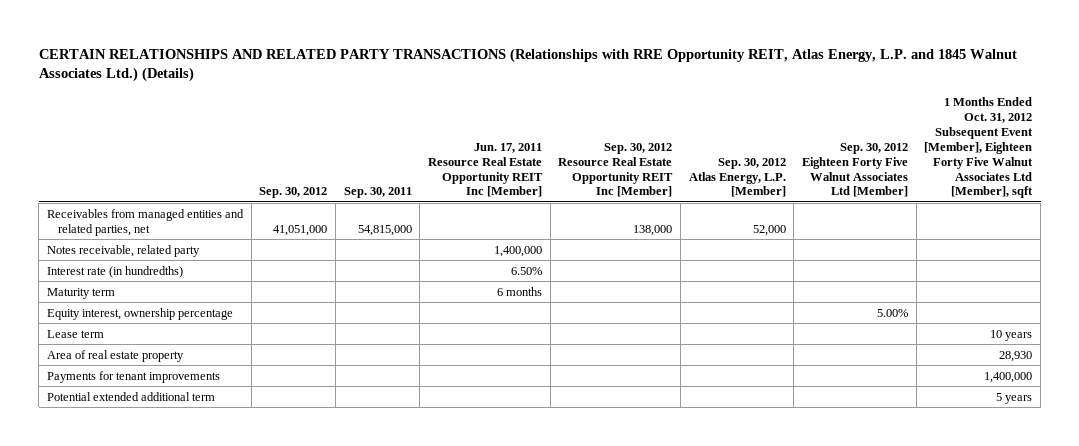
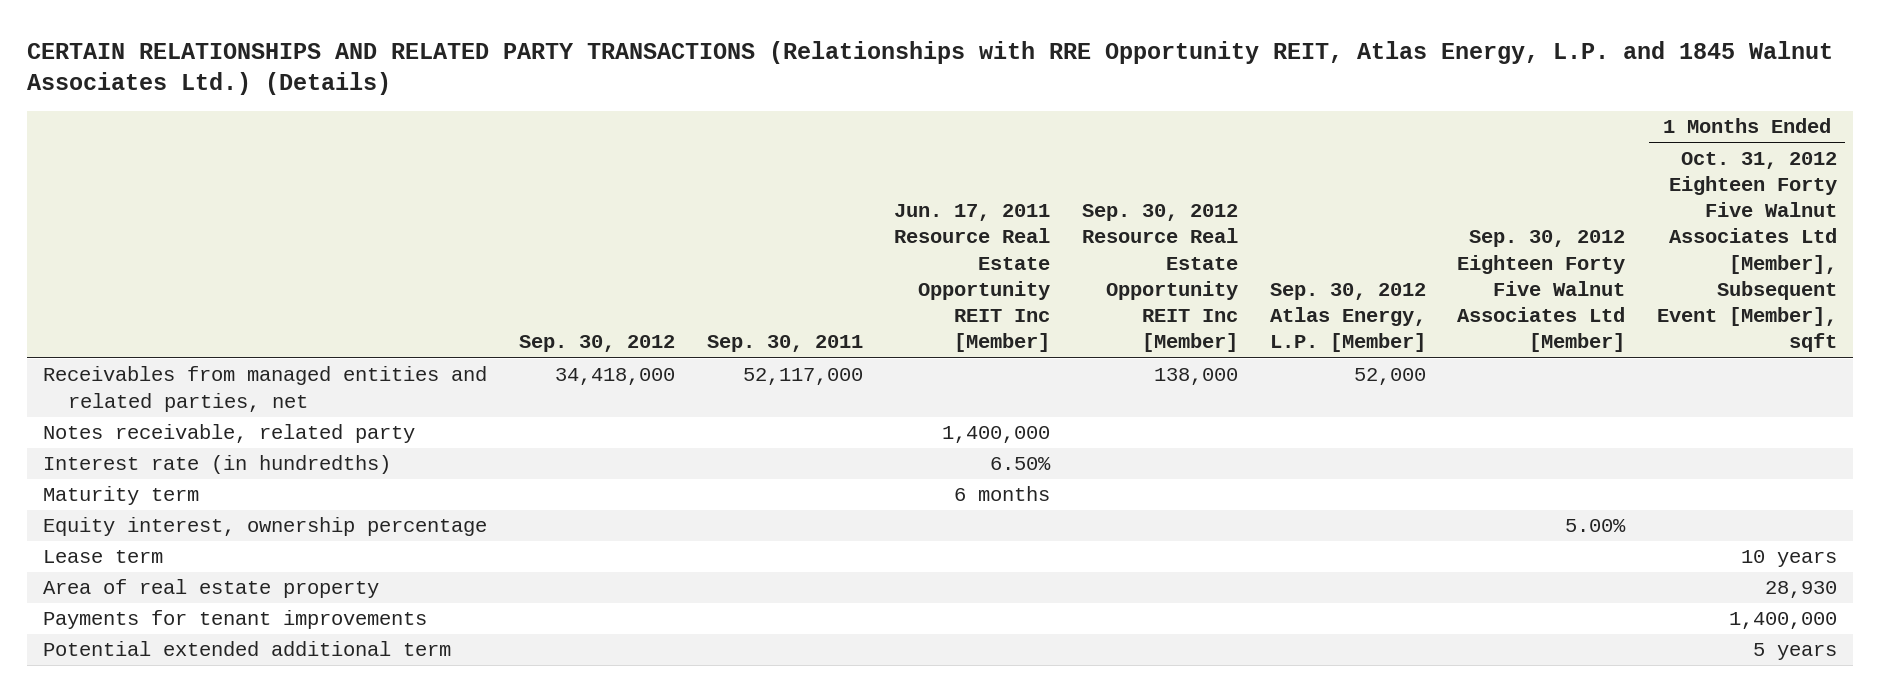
- | Sep. 30, 2012 | Sep. 30, 2011 | Jun. 17, 2011 Resource Real Estate Opportunity REIT Inc [Member] | Sep. 30, 2012 Resource Real Estate Opportunity REIT Inc [Member] | Sep. 30, 2012 Atlas Energy, L.P. [Member] | Sep. 30, 2012 Eighteen Forty Five Walnut Associates Ltd [Member] | 1 Months Ended Oct. 31, 2012 Subsequent Event [Member], Eighteen Forty Five Walnut Associates Ltd [Member], sqft
+ | Sep. 30, 2012 | Sep. 30, 2011 | Jun. 17, 2011 Resource Real Estate Opportunity REIT Inc [Member] | Sep. 30, 2012 Resource Real Estate Opportunity REIT Inc [Member] | Sep. 30, 2012 Atlas Energy, L.P. [Member] | Sep. 30, 2012 Eighteen Forty Five Walnut Associates Ltd [Member] | 1 Months Ended Oct. 31, 2012 Eighteen Forty Five Walnut Associates Ltd [Member], Subsequent Event [Member], sqft
- Receivables from managed entities and related parties, net | 41,051,000 | 54,815,000 | | 138,000 | 52,000 | |
+ Receivables from managed entities and related parties, net | 34,418,000 | 52,117,000 | | 138,000 | 52,000 | |

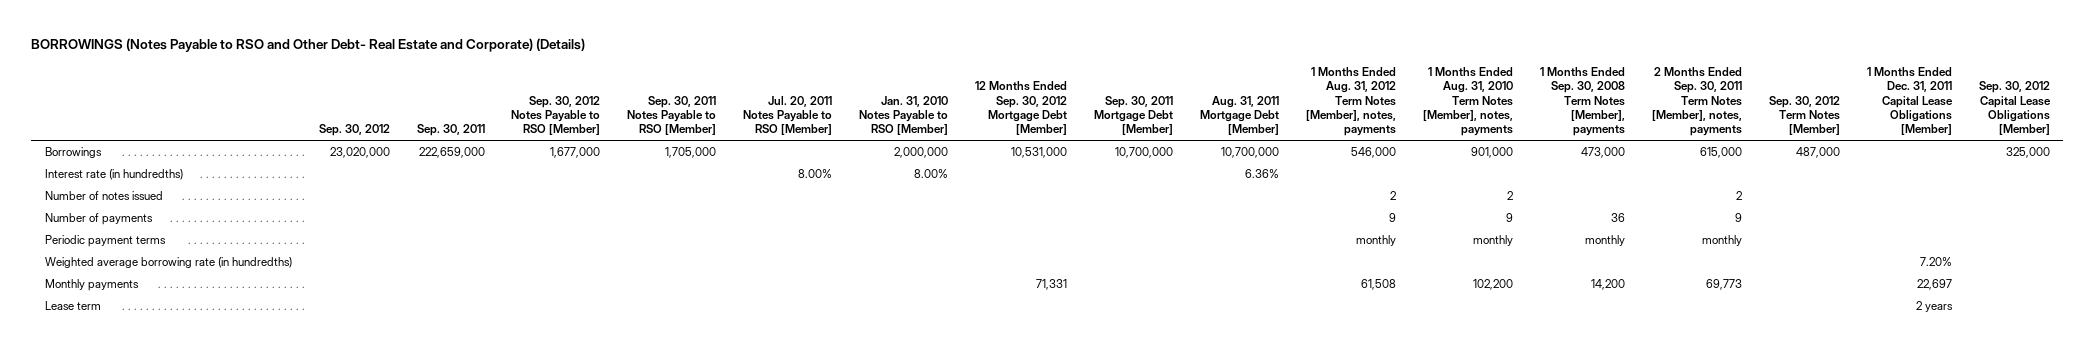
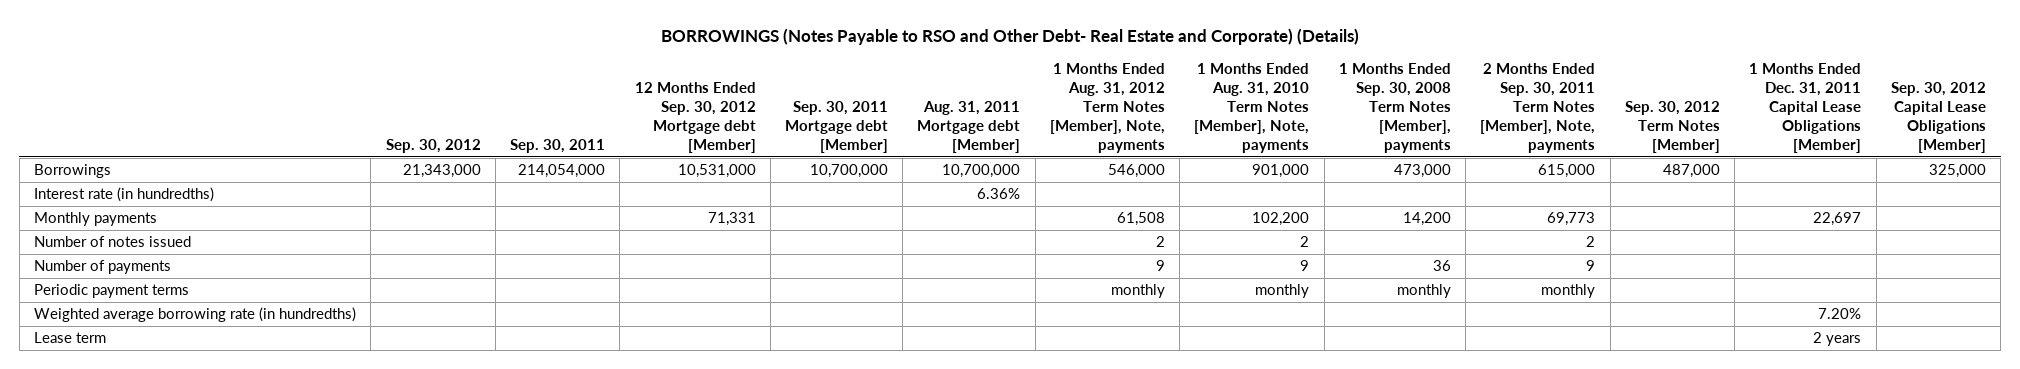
- | Sep. 30, 2012 | Sep. 30, 2011 | Sep. 30, 2012 Notes Payable to RSO [Member] | Sep. 30, 2011 Notes Payable to RSO [Member] | Jul. 20, 2011 Notes Payable to RSO [Member] | Jan. 31, 2010 Notes Payable to RSO [Member] | 12 Months Ended Sep. 30, 2012 Mortgage Debt [Member] | Sep. 30, 2011 Mortgage Debt [Member] | Aug. 31, 2011 Mortgage Debt [Member] | 1 Months Ended Aug. 31, 2012 Term Notes [Member], notes, payments | 1 Months Ended Aug. 31, 2010 Term Notes [Member], notes, payments | 1 Months Ended Sep. 30, 2008 Term Notes [Member], payments | 2 Months Ended Sep. 30, 2011 Term Notes [Member], notes, payments | Sep. 30, 2012 Term Notes [Member] | 1 Months Ended Dec. 31, 2011 Capital Lease Obligations [Member] | Sep. 30, 2012 Capital Lease Obligations [Member]
+ | Sep. 30, 2012 | Sep. 30, 2011 | 12 Months Ended Sep. 30, 2012 Mortgage debt [Member] | Sep. 30, 2011 Mortgage debt [Member] | Aug. 31, 2011 Mortgage debt [Member] | 1 Months Ended Aug. 31, 2012 Term Notes [Member], Note, payments | 1 Months Ended Aug. 31, 2010 Term Notes [Member], Note, payments | 1 Months Ended Sep. 30, 2008 Term Notes [Member], payments | 2 Months Ended Sep. 30, 2011 Term Notes [Member], Note, payments | Sep. 30, 2012 Term Notes [Member] | 1 Months Ended Dec. 31, 2011 Capital Lease Obligations [Member] | Sep. 30, 2012 Capital Lease Obligations [Member]
- Borrowings | 23,020,000 | 222,659,000 | 1,677,000 | 1,705,000 | | 2,000,000 | 10,531,000 | 10,700,000 | 10,700,000 | 546,000 | 901,000 | 473,000 | 615,000 | 487,000 | | 325,000
+ Borrowings | 21,343,000 | 214,054,000 | 10,531,000 | 10,700,000 | 10,700,000 | 546,000 | 901,000 | 473,000 | 615,000 | 487,000 | | 325,000
moved up: Monthly payments | | | 71,331 | | | 61,508 | 102,200 | 14,200 | 69,773 | | 22,697 |

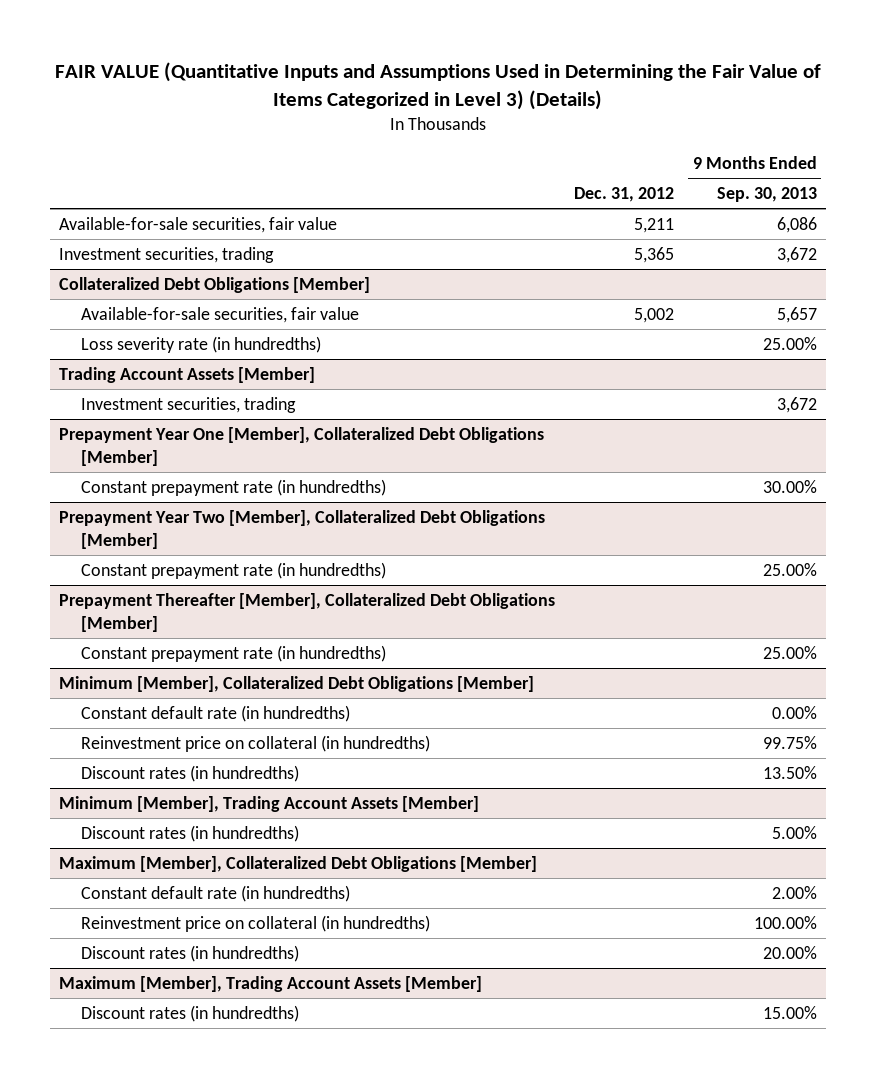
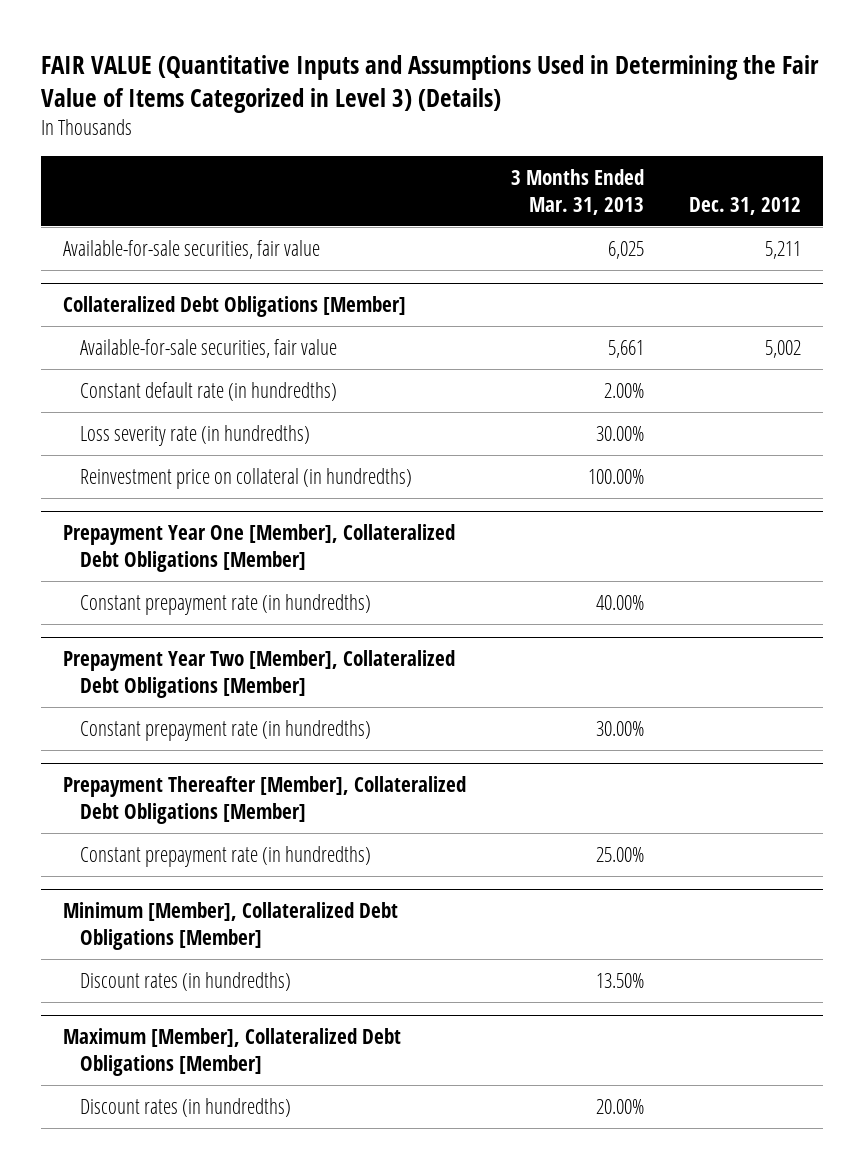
- | Dec. 31, 2012 | 9 Months Ended Sep. 30, 2013
+ | 3 Months Ended Mar. 31, 2013 | Dec. 31, 2012
- Investment securities, trading | 5,365 | 3,672
@ Collateralized Debt Obligations [Member]
+ Constant default rate (in hundredths) | 2.00% |
- Trading Account Assets [Member]
- Investment securities, trading | | 3,672
@ Collateralized Debt Obligations [Member]
+ Reinvestment price on collateral (in hundredths) | 100.00% |
@ Minimum [Member], Collateralized Debt Obligations [Member]
- Constant default rate (in hundredths) | | 0.00%
- Reinvestment price on collateral (in hundredths) | | 99.75%
- Minimum [Member], Trading Account Assets [Member]
- Discount rates (in hundredths) | | 5.00%
@ Maximum [Member], Collateralized Debt Obligations [Member]
- Constant default rate (in hundredths) | | 2.00%
- Reinvestment price on collateral (in hundredths) | | 100.00%
- Maximum [Member], Trading Account Assets [Member]
- Discount rates (in hundredths) | | 15.00%

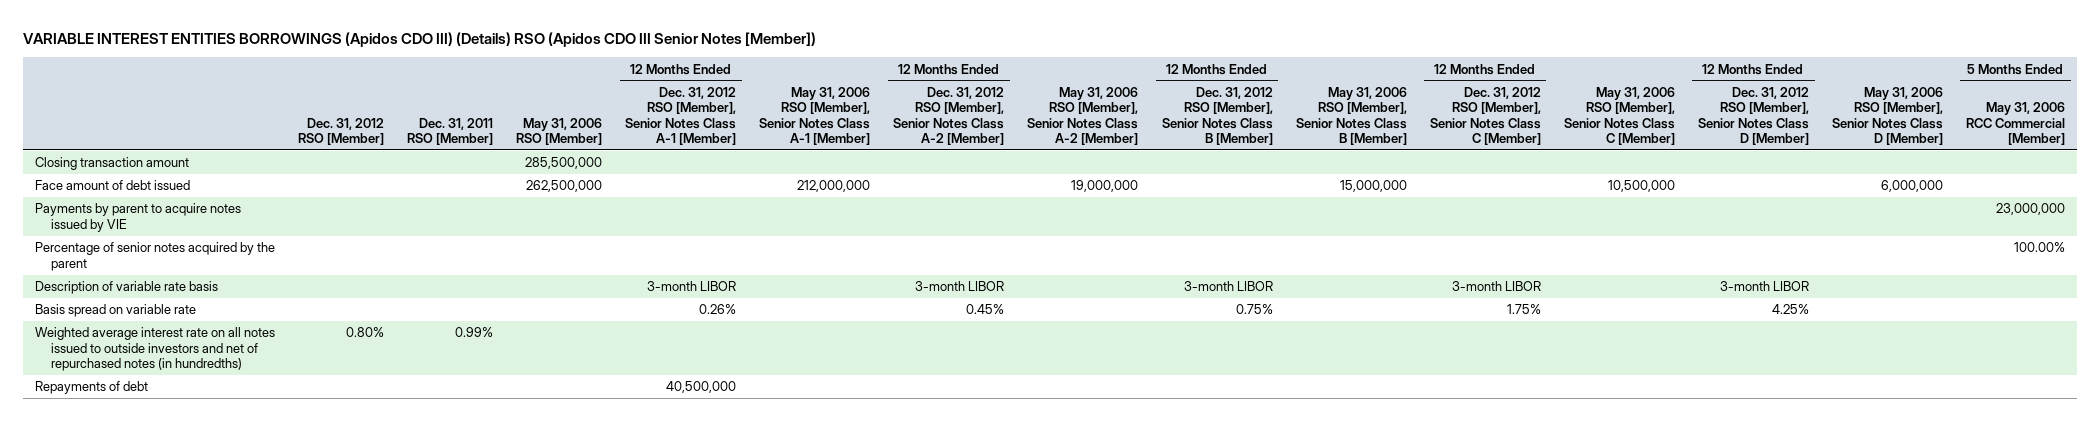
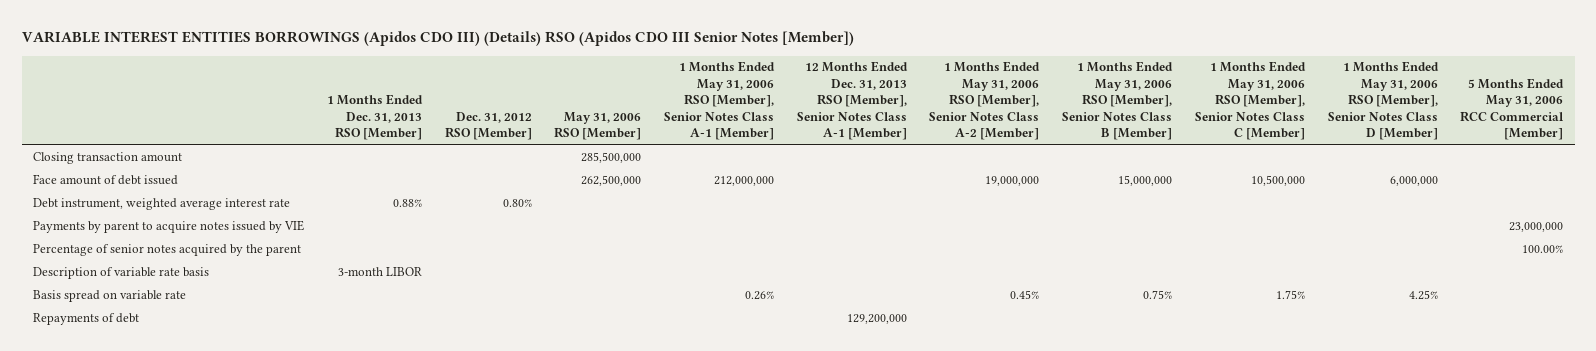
- | Dec. 31, 2012 RSO [Member] | Dec. 31, 2011 RSO [Member] | May 31, 2006 RSO [Member] | 12 Months Ended Dec. 31, 2012 RSO [Member], Senior Notes Class A-1 [Member] | May 31, 2006 RSO [Member], Senior Notes Class A-1 [Member] | 12 Months Ended Dec. 31, 2012 RSO [Member], Senior Notes Class A-2 [Member] | May 31, 2006 RSO [Member], Senior Notes Class A-2 [Member] | 12 Months Ended Dec. 31, 2012 RSO [Member], Senior Notes Class B [Member] | May 31, 2006 RSO [Member], Senior Notes Class B [Member] | 12 Months Ended Dec. 31, 2012 RSO [Member], Senior Notes Class C [Member] | May 31, 2006 RSO [Member], Senior Notes Class C [Member] | 12 Months Ended Dec. 31, 2012 RSO [Member], Senior Notes Class D [Member] | May 31, 2006 RSO [Member], Senior Notes Class D [Member] | 5 Months Ended May 31, 2006 RCC Commercial [Member]
+ | 1 Months Ended Dec. 31, 2013 RSO [Member] | Dec. 31, 2012 RSO [Member] | May 31, 2006 RSO [Member] | 1 Months Ended May 31, 2006 RSO [Member], Senior Notes Class A-1 [Member] | 12 Months Ended Dec. 31, 2013 RSO [Member], Senior Notes Class A-1 [Member] | 1 Months Ended May 31, 2006 RSO [Member], Senior Notes Class A-2 [Member] | 1 Months Ended May 31, 2006 RSO [Member], Senior Notes Class B [Member] | 1 Months Ended May 31, 2006 RSO [Member], Senior Notes Class C [Member] | 1 Months Ended May 31, 2006 RSO [Member], Senior Notes Class D [Member] | 5 Months Ended May 31, 2006 RCC Commercial [Member]
+ Debt instrument, weighted average interest rate | 0.88% | 0.80% | | | | | | | |
- Weighted average interest rate on all notes issued to outside investors and net of repurchased notes (in hundredths) | 0.80% | 0.99% | | | | | | | | | | | |

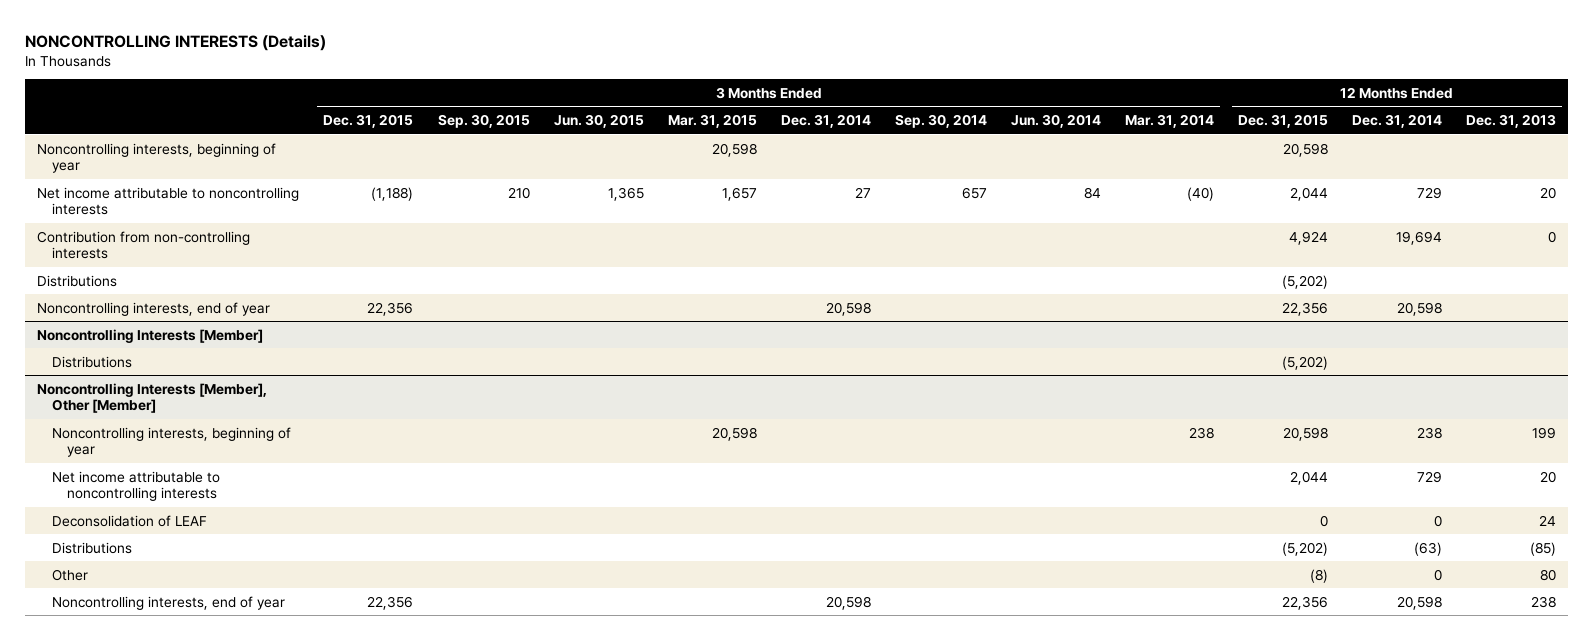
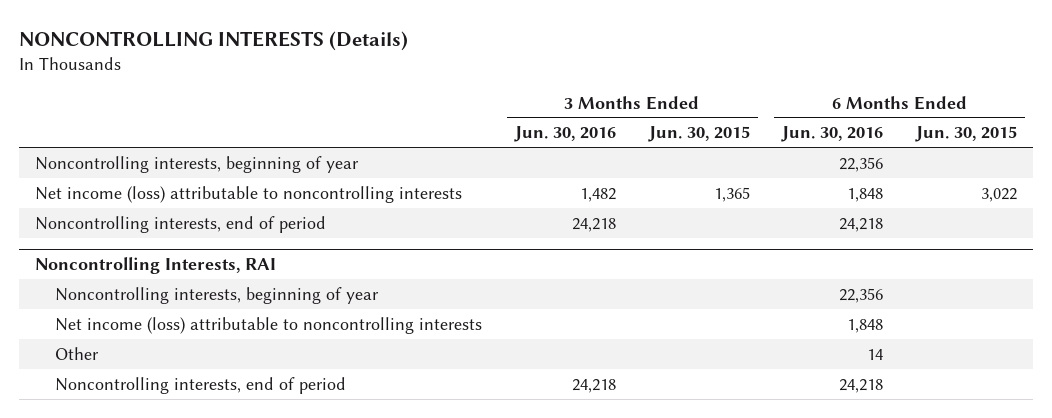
- | 3 Months Ended Dec. 31, 2015 | 3 Months Ended Sep. 30, 2015 | 3 Months Ended Jun. 30, 2015 | 3 Months Ended Mar. 31, 2015 | 3 Months Ended Dec. 31, 2014 | 3 Months Ended Sep. 30, 2014 | 3 Months Ended Jun. 30, 2014 | 3 Months Ended Mar. 31, 2014 | 12 Months Ended Dec. 31, 2015 | 12 Months Ended Dec. 31, 2014 | 12 Months Ended Dec. 31, 2013
+ | 3 Months Ended Jun. 30, 2016 | 3 Months Ended Jun. 30, 2015 | 6 Months Ended Jun. 30, 2016 | 6 Months Ended Jun. 30, 2015
- Net income attributable to noncontrolling interests | (1,188) | 210 | 1,365 | 1,657 | 27 | 657 | 84 | (40) | 2,044 | 729 | 20
- Contribution from non-controlling interests | | | | | | | | | 4,924 | 19,694 | 0
- Distributions | | | | | | | | | (5,202) | |
- Noncontrolling interests, end of year | 22,356 | | | | 20,598 | | | | 22,356 | 20,598 |
- Noncontrolling Interests [Member]
- Distributions | | | | | | | | | (5,202) | |
- Noncontrolling Interests [Member], Other [Member]
- Noncontrolling interests, beginning of year | | | | 20,598 | | | | 238 | 20,598 | 238 | 199
- Net income attributable to noncontrolling interests | | | | | | | | | 2,044 | 729 | 20
- Deconsolidation of LEAF | | | | | | | | | 0 | 0 | 24
- Distributions | | | | | | | | | (5,202) | (63) | (85)
- Other | | | | | | | | | (8) | 0 | 80
- Noncontrolling interests, end of year | 22,356 | | | | 20,598 | | | | 22,356 | 20,598 | 238
+ Net income (loss) attributable to noncontrolling interests | 1,482 | 1,365 | 1,848 | 3,022
+ Noncontrolling interests, end of period | 24,218 | | 24,218 |
+ Noncontrolling Interests, RAI
+ Noncontrolling interests, beginning of year | | | 22,356 |
+ Net income (loss) attributable to noncontrolling interests | | | 1,848 |
+ Other | | | 14 |
+ Noncontrolling interests, end of period | 24,218 | | 24,218 |

